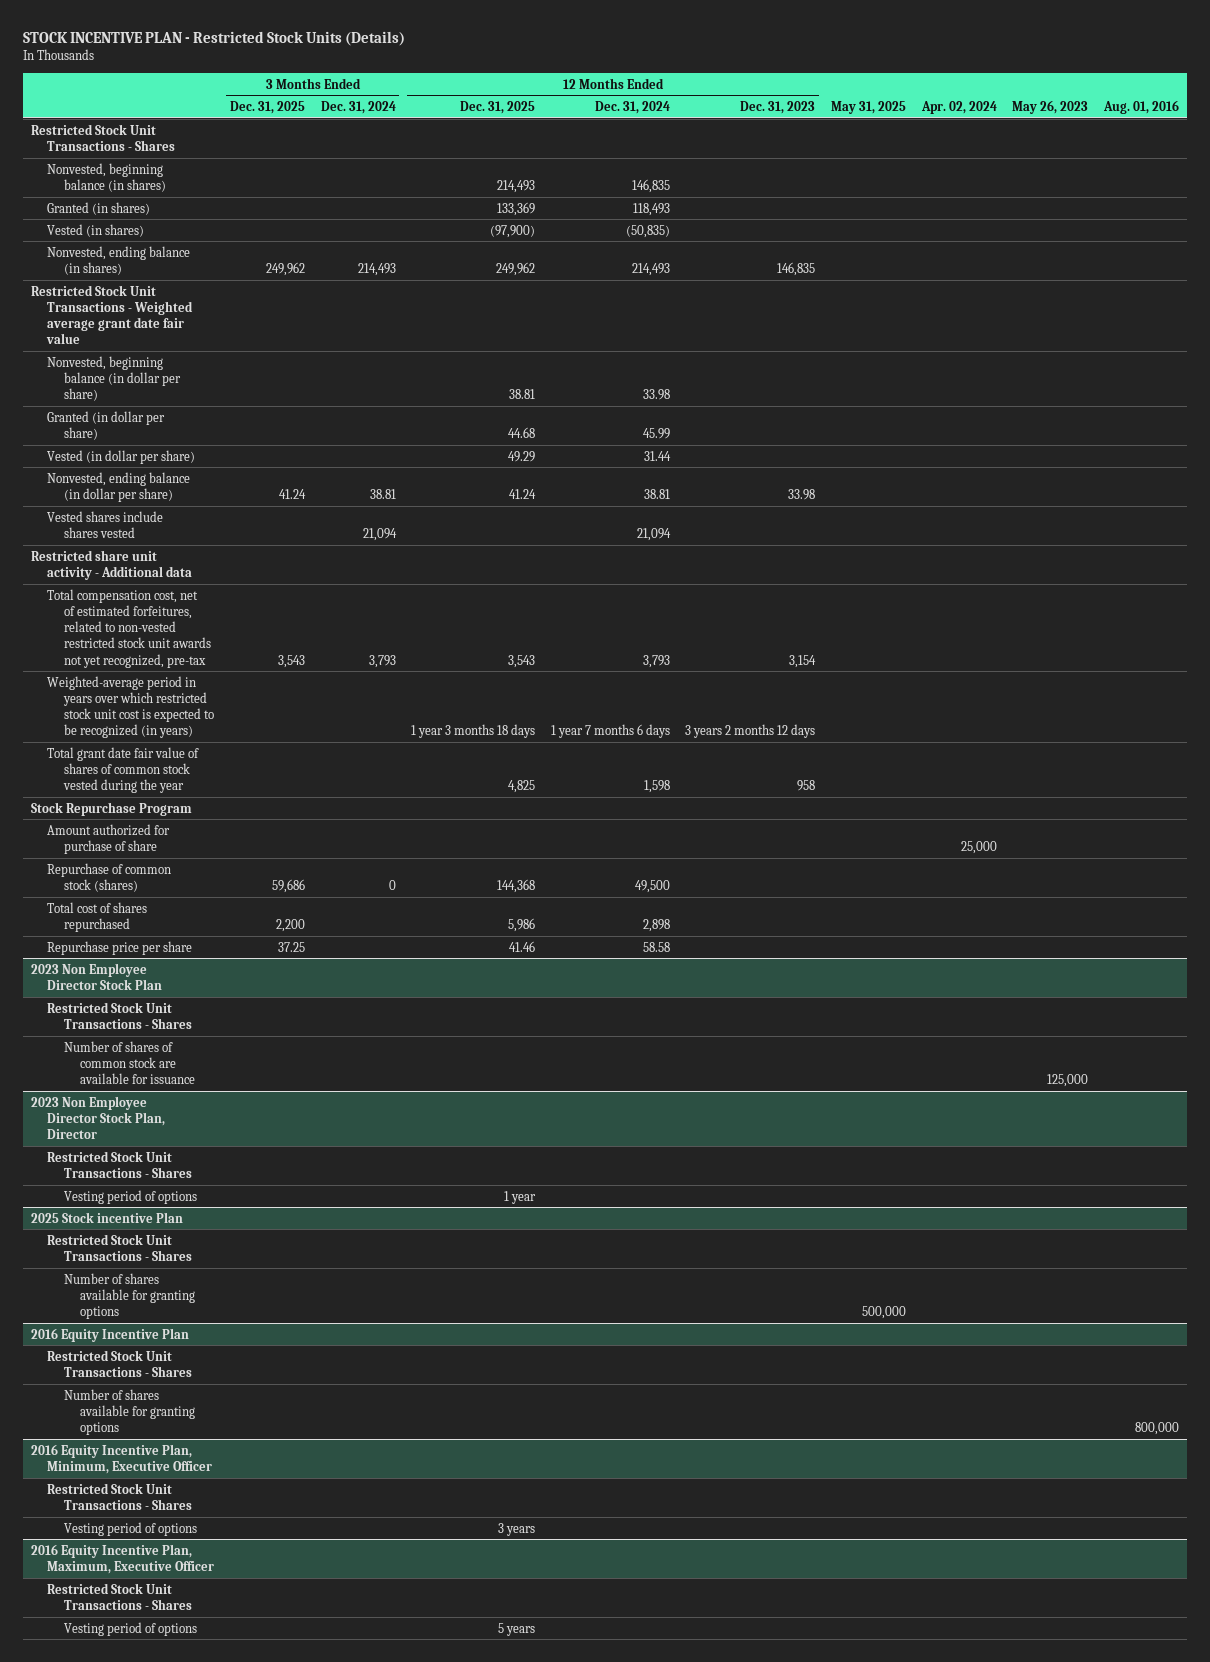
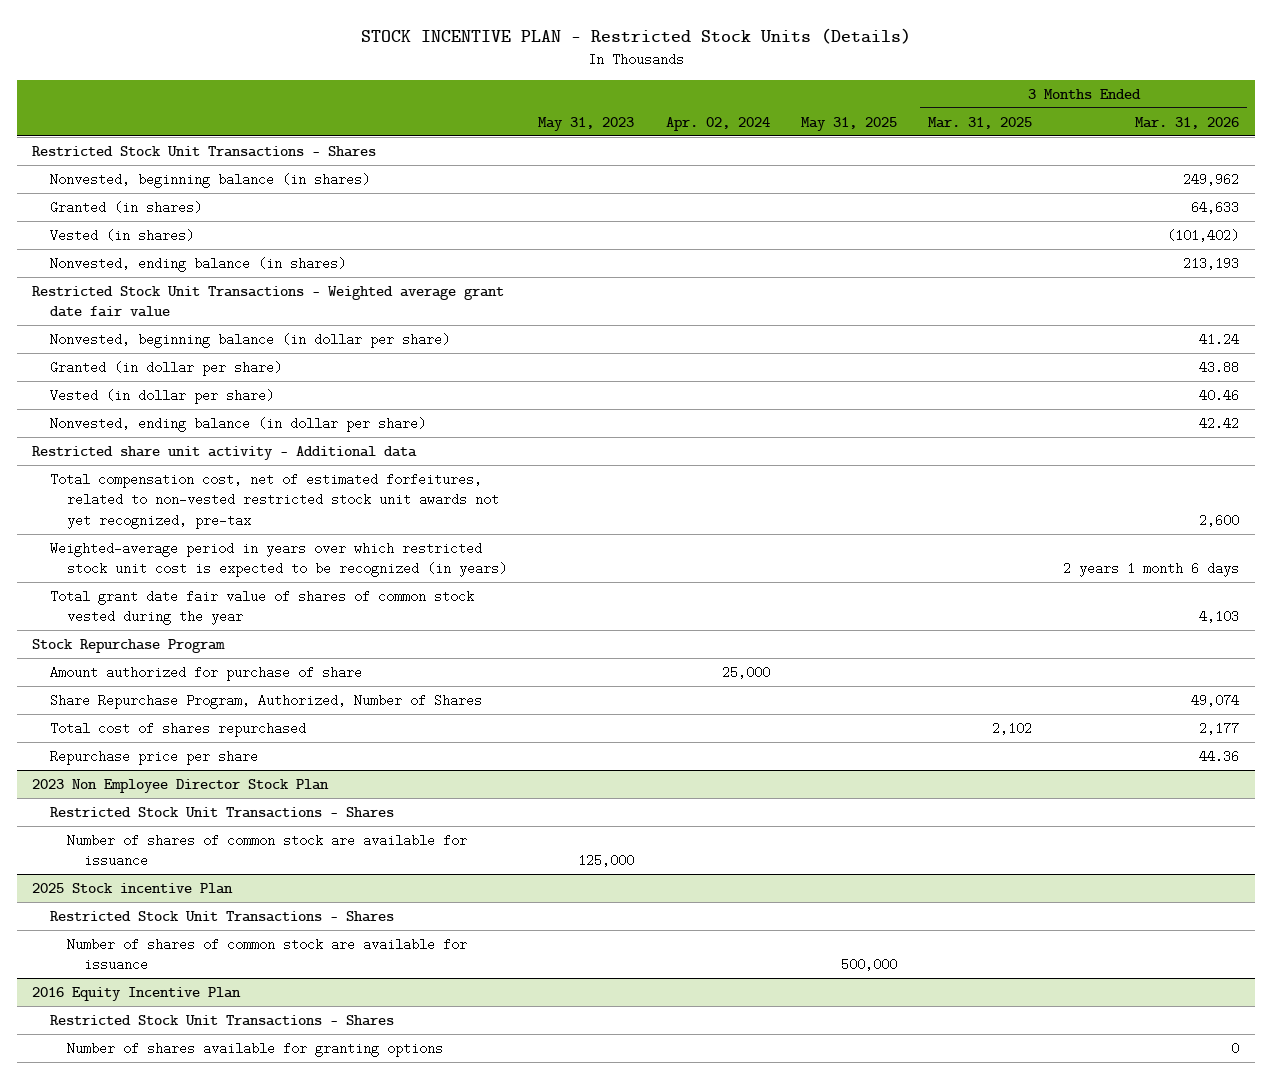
- | 3 Months Ended Dec. 31, 2025 | 3 Months Ended Dec. 31, 2024 | 12 Months Ended Dec. 31, 2025 | 12 Months Ended Dec. 31, 2024 | 12 Months Ended Dec. 31, 2023 | May 31, 2025 | Apr. 02, 2024 | May 26, 2023 | Aug. 01, 2016
+ | May 31, 2023 | Apr. 02, 2024 | May 31, 2025 | 3 Months Ended Mar. 31, 2025 | 3 Months Ended Mar. 31, 2026
- Vested shares include shares vested | | 21,094 | | 21,094 | | | | |
- Repurchase of common stock (shares) | 59,686 | 0 | 144,368 | 49,500 | | | | |
+ Share Repurchase Program, Authorized, Number of Shares | | | | | 49,074
- 2023 Non Employee Director Stock Plan, Director
- Restricted Stock Unit Transactions - Shares
- Vesting period of options | | | 1 year | | | | | |
@ 2025 Stock incentive Plan
- Number of shares available for granting options | | | | | | 500,000 | | |
+ Number of shares of common stock are available for issuance | | | 500,000 | |
- 2016 Equity Incentive Plan, Minimum, Executive Officer
- Restricted Stock Unit Transactions - Shares
- Vesting period of options | | | 3 years | | | | | |
- 2016 Equity Incentive Plan, Maximum, Executive Officer
- Restricted Stock Unit Transactions - Shares
- Vesting period of options | | | 5 years | | | | | |

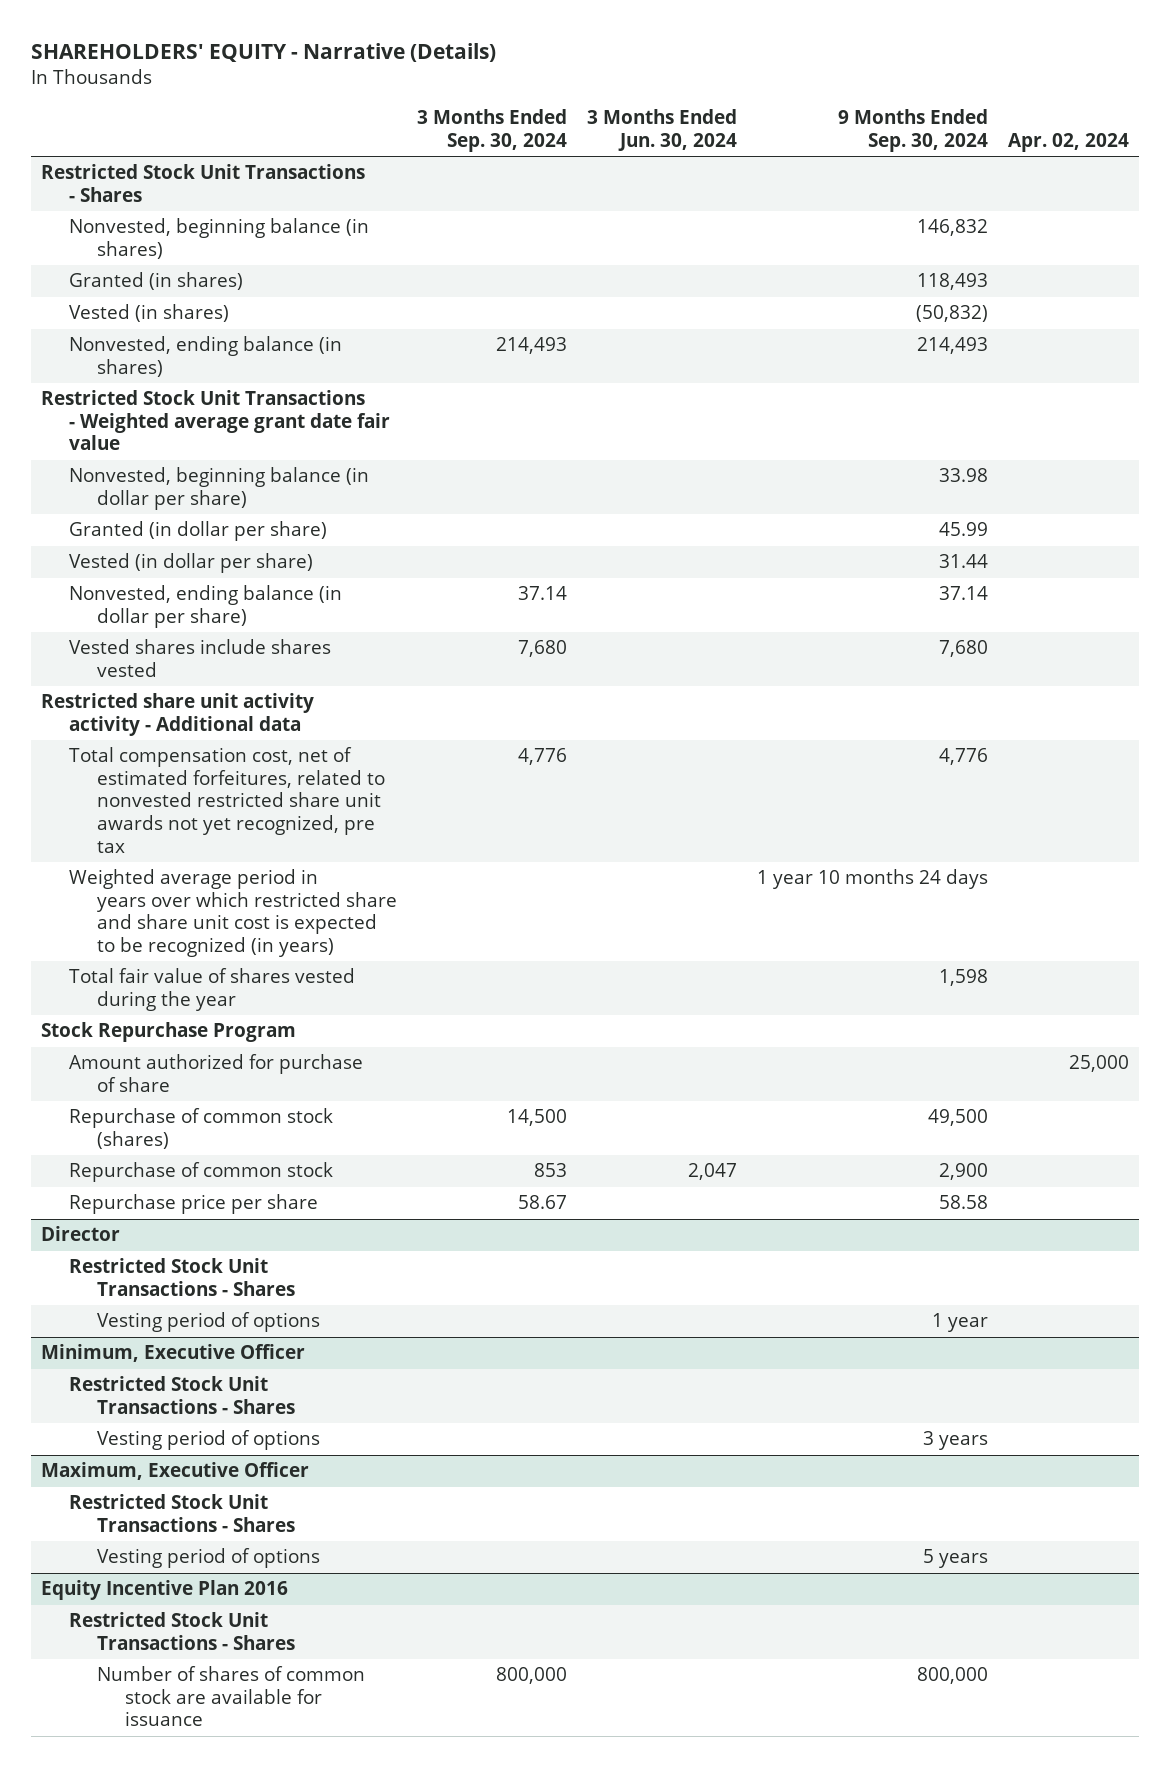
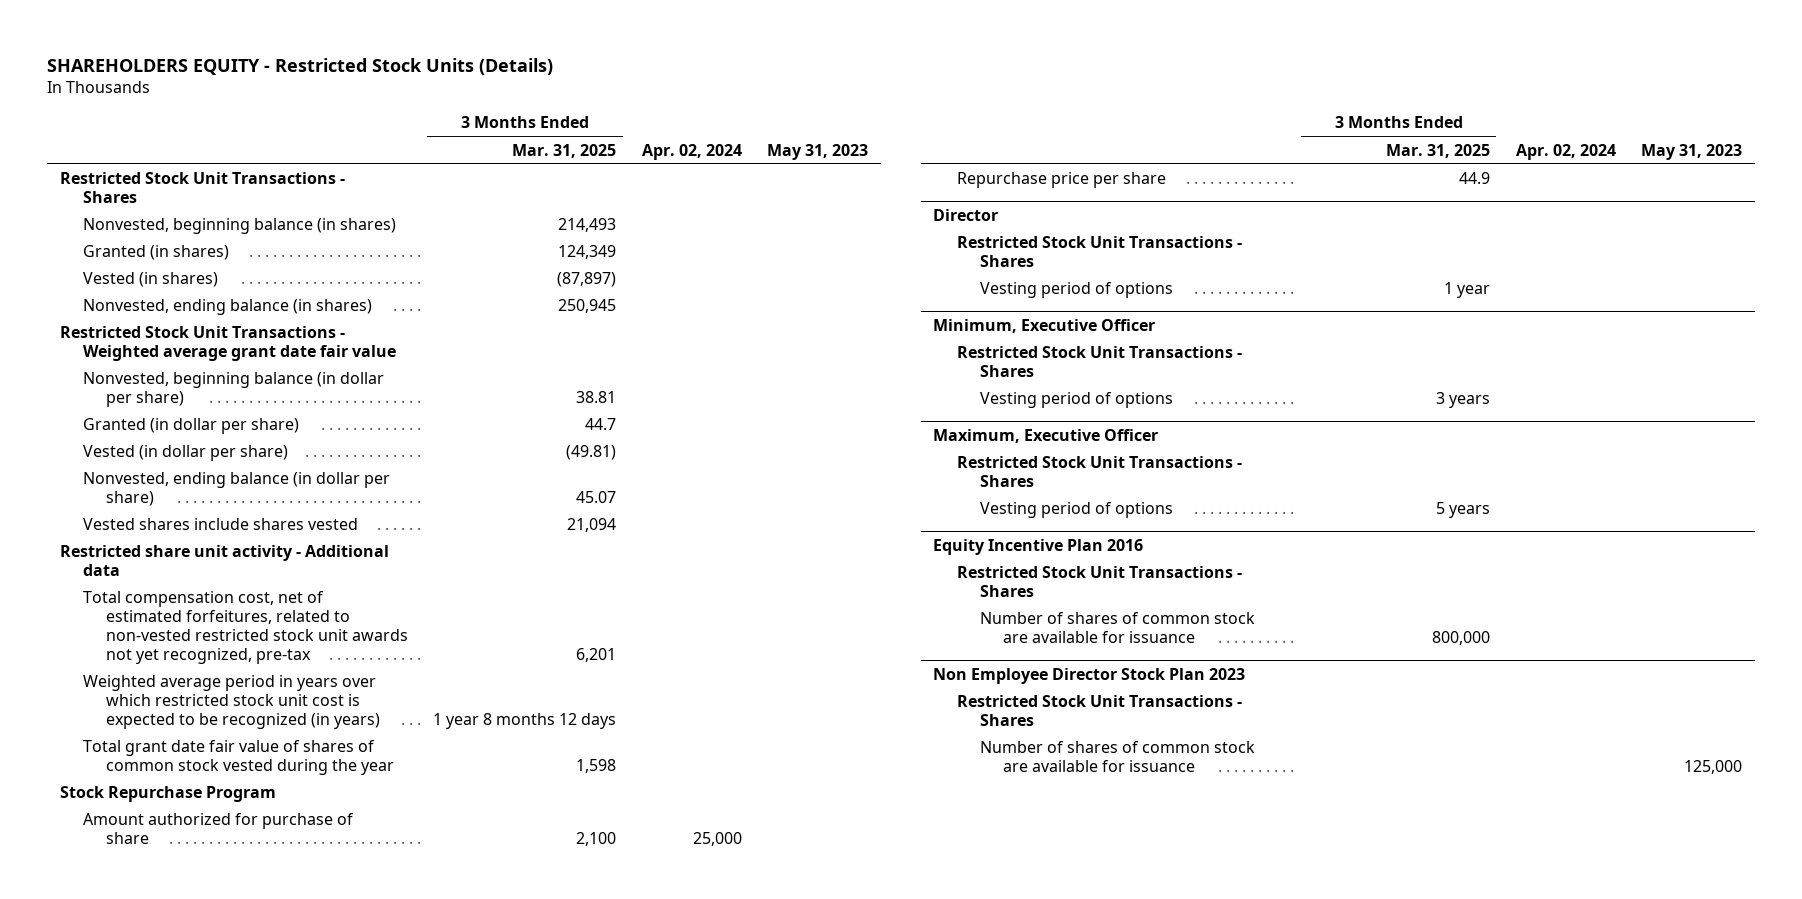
- SHAREHOLDERS' EQUITY - Narrative (Details)
+ SHAREHOLDERS EQUITY - Restricted Stock Units (Details)
- | 3 Months Ended Sep. 30, 2024 | 3 Months Ended Jun. 30, 2024 | 9 Months Ended Sep. 30, 2024 | Apr. 02, 2024
+ | 3 Months Ended Mar. 31, 2025 | Apr. 02, 2024 | May 31, 2023
- Restricted share unit activity activity - Additional data
- Total compensation cost, net of estimated forfeitures, related to nonvested restricted share unit awards not yet recognized, pre tax | 4,776 | | 4,776 |
- Weighted average period in years over which restricted share and share unit cost is expected to be recognized (in years) | | | 1 year 10 months 24 days |
- Total fair value of shares vested during the year | | | 1,598 |
+ Restricted share unit activity - Additional data
+ Total compensation cost, net of estimated forfeitures, related to non-vested restricted stock unit awards not yet recognized, pre-tax | 6,201 | |
+ Weighted average period in years over which restricted stock unit cost is expected to be recognized (in years) | 1 year 8 months 12 days | |
+ Total grant date fair value of shares of common stock vested during the year | 1,598 | |
- Repurchase of common stock (shares) | 14,500 | | 49,500 |
- Repurchase of common stock | 853 | 2,047 | 2,900 |
+ Non Employee Director Stock Plan 2023
+ Restricted Stock Unit Transactions - Shares
+ Number of shares of common stock are available for issuance | | | 125,000

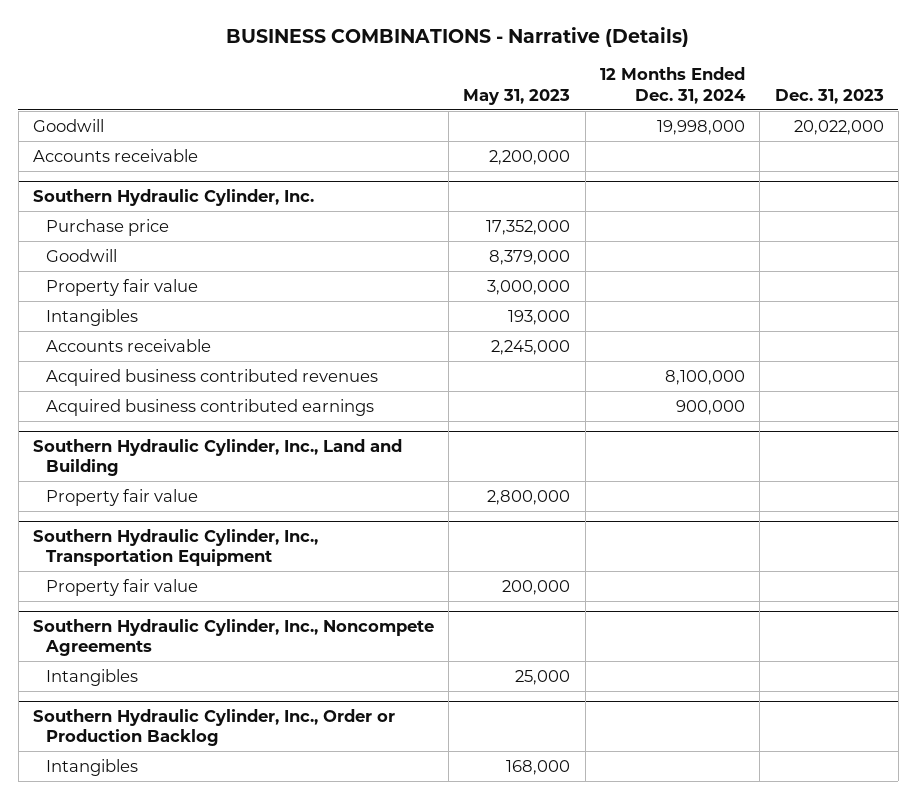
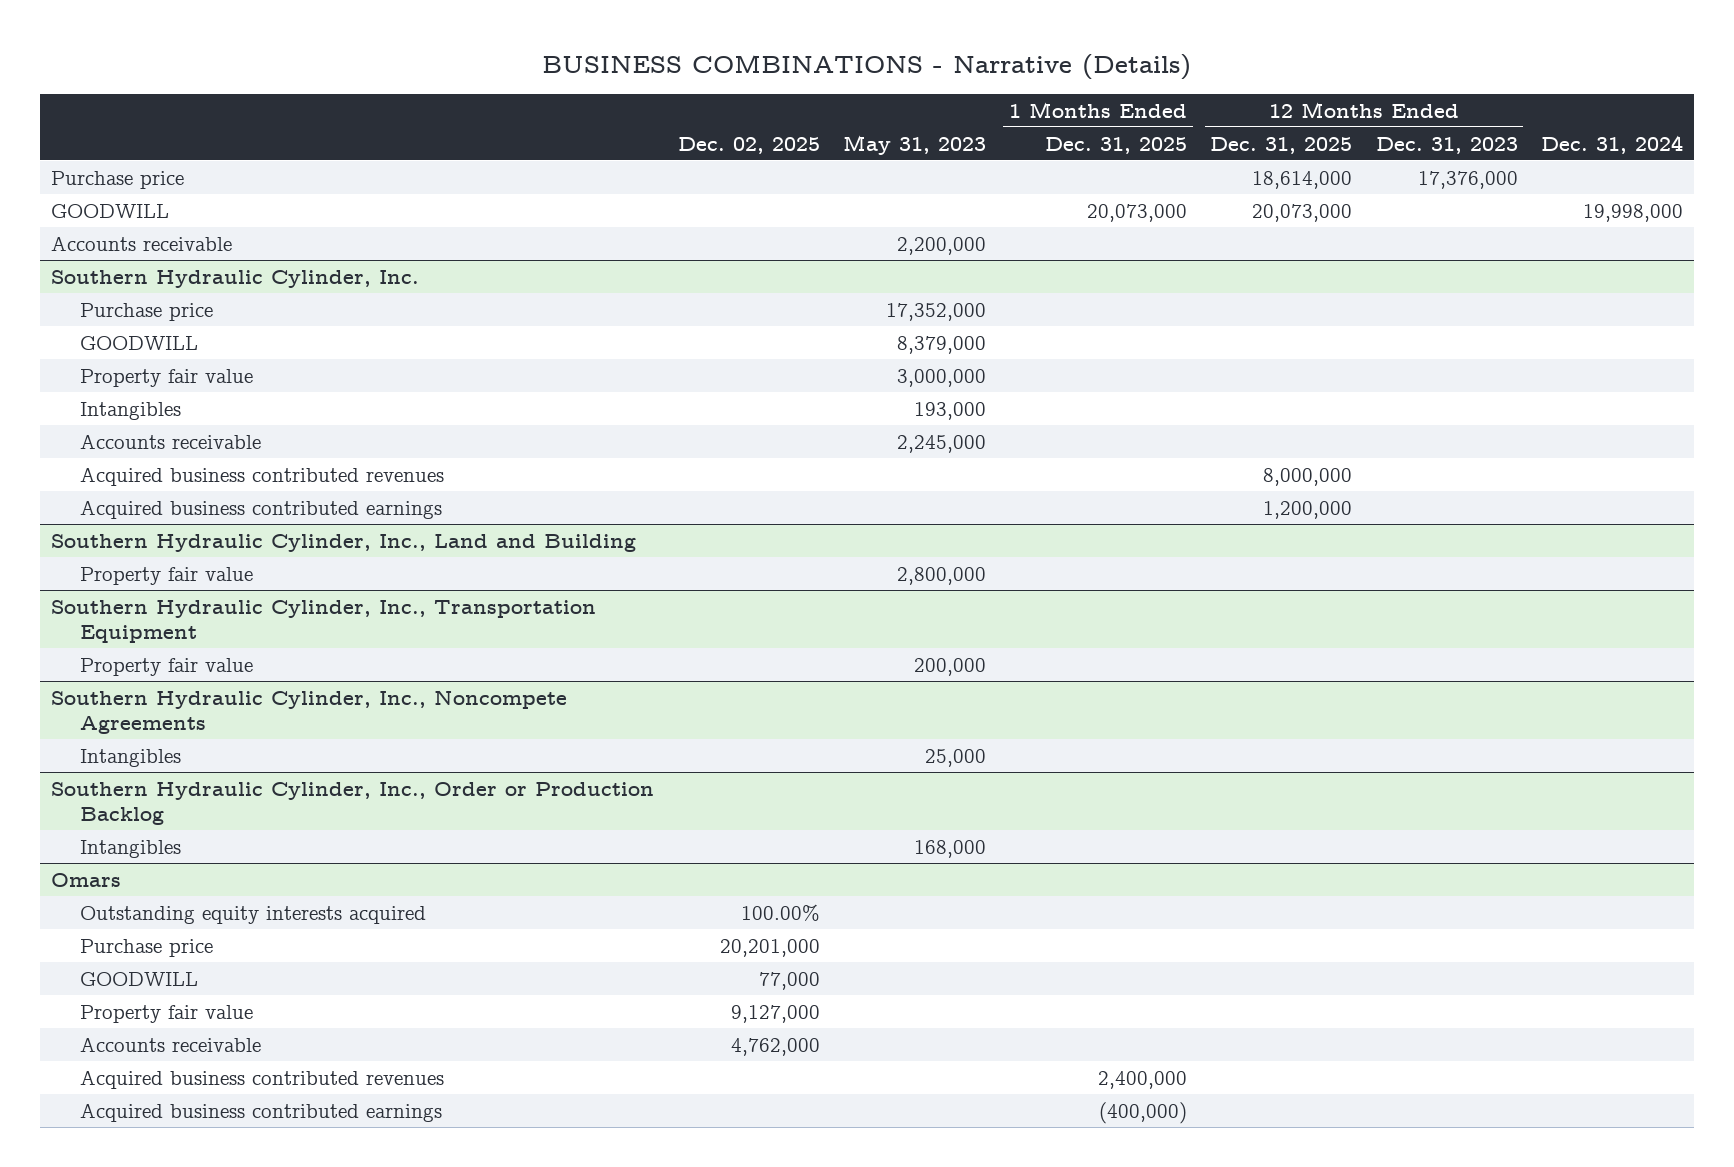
- | May 31, 2023 | 12 Months Ended Dec. 31, 2024 | Dec. 31, 2023
+ | Dec. 02, 2025 | May 31, 2023 | 1 Months Ended Dec. 31, 2025 | 12 Months Ended Dec. 31, 2025 | 12 Months Ended Dec. 31, 2023 | Dec. 31, 2024
- Goodwill | | 19,998,000 | 20,022,000
+ Purchase price | | | | 18,614,000 | 17,376,000 |
+ GOODWILL | | | 20,073,000 | 20,073,000 | | 19,998,000
@ Southern Hydraulic Cylinder, Inc.
- Goodwill | 8,379,000 | |
+ GOODWILL | | 8,379,000 | | | |
+ Omars
+ Outstanding equity interests acquired | 100.00% | | | | |
+ Purchase price | 20,201,000 | | | | |
+ GOODWILL | 77,000 | | | | |
+ Property fair value | 9,127,000 | | | | |
+ Accounts receivable | 4,762,000 | | | | |
+ Acquired business contributed revenues | | | 2,400,000 | | |
+ Acquired business contributed earnings | | | (400,000) | | |

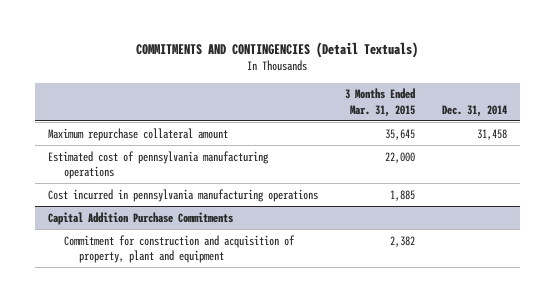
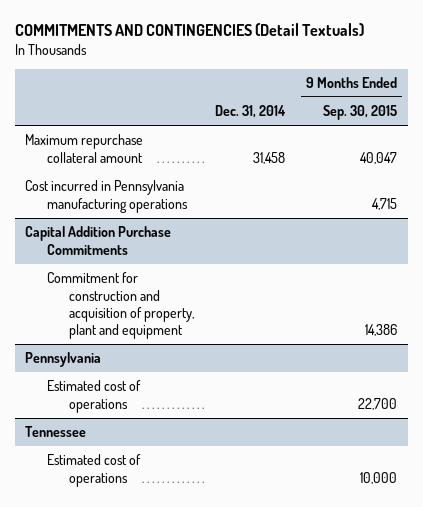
- | 3 Months Ended Mar. 31, 2015 | Dec. 31, 2014
+ | Dec. 31, 2014 | 9 Months Ended Sep. 30, 2015
- Estimated cost of pennsylvania manufacturing operations | 22,000 |
- Cost incurred in pennsylvania manufacturing operations | 1,885 |
+ Cost incurred in Pennsylvania manufacturing operations | | 4,715
+ Pennsylvania
+ Estimated cost of operations | | 22,700
+ Tennessee
+ Estimated cost of operations | | 10,000

